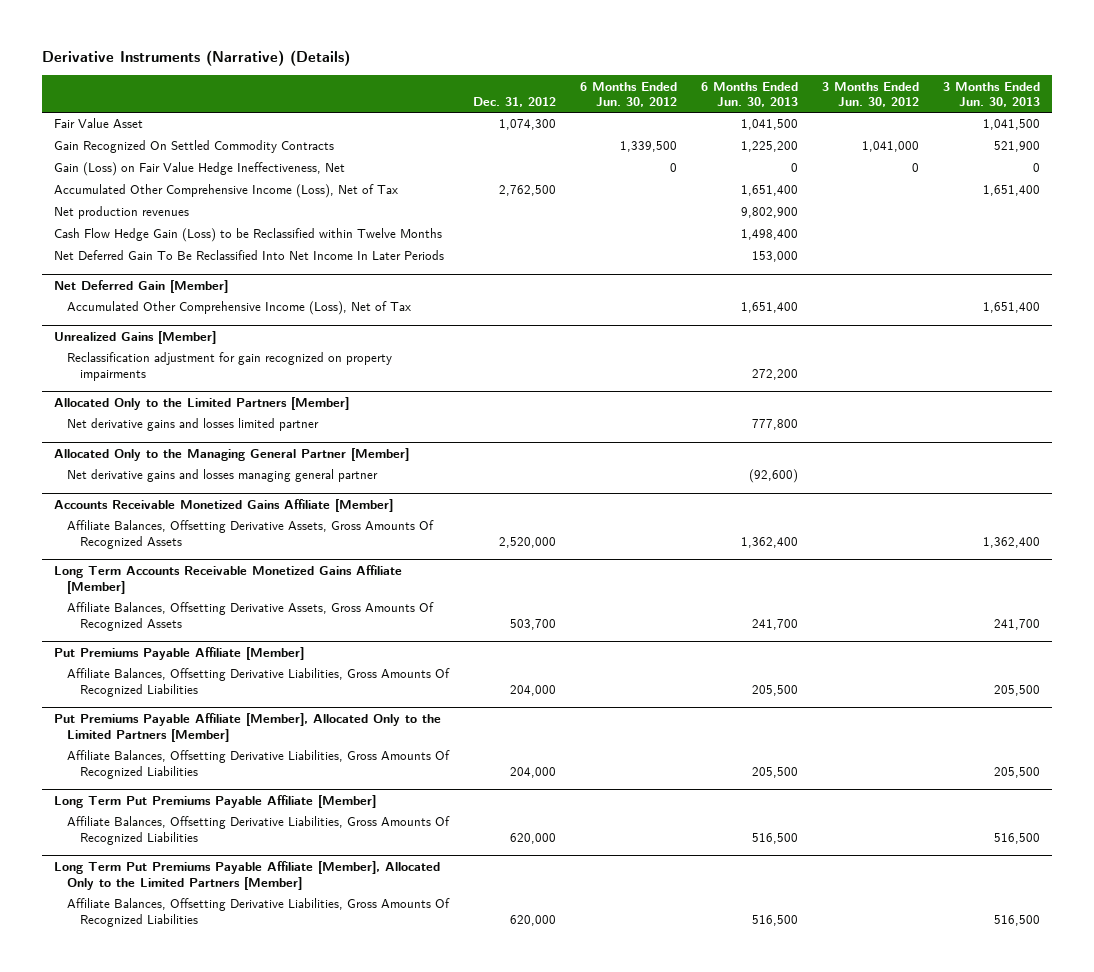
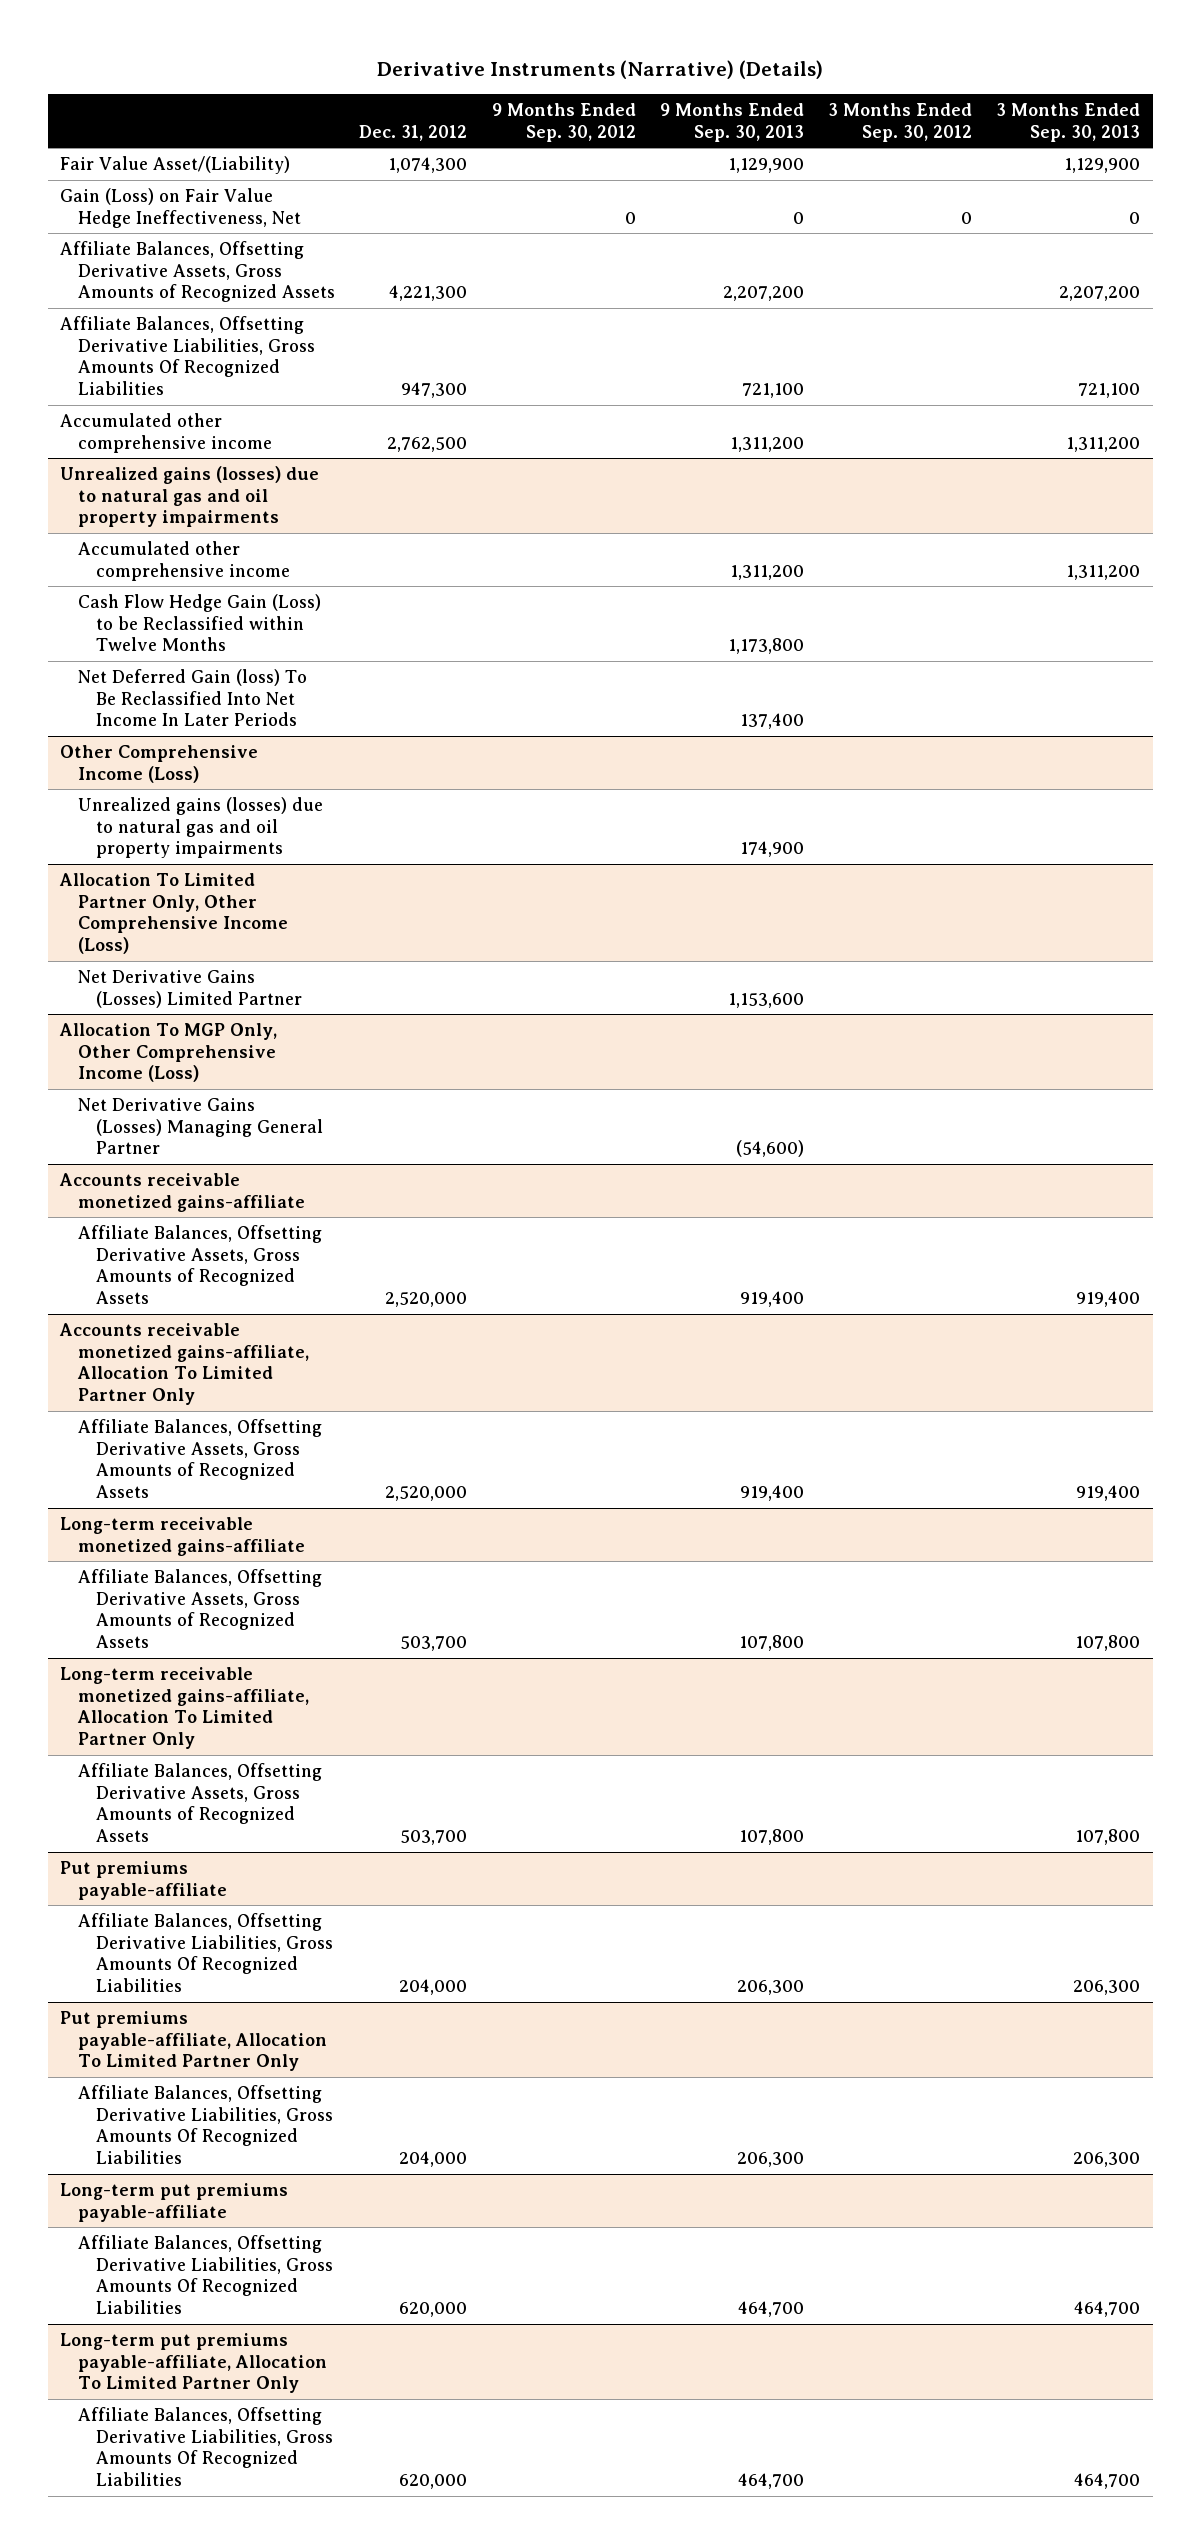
- | Dec. 31, 2012 | 6 Months Ended Jun. 30, 2012 | 6 Months Ended Jun. 30, 2013 | 3 Months Ended Jun. 30, 2012 | 3 Months Ended Jun. 30, 2013
+ | Dec. 31, 2012 | 9 Months Ended Sep. 30, 2012 | 9 Months Ended Sep. 30, 2013 | 3 Months Ended Sep. 30, 2012 | 3 Months Ended Sep. 30, 2013
- Fair Value Asset | 1,074,300 | | 1,041,500 | | 1,041,500
- Gain Recognized On Settled Commodity Contracts | | 1,339,500 | 1,225,200 | 1,041,000 | 521,900
+ Fair Value Asset/(Liability) | 1,074,300 | | 1,129,900 | | 1,129,900
- Accumulated Other Comprehensive Income (Loss), Net of Tax | 2,762,500 | | 1,651,400 | | 1,651,400
- Net production revenues | | | 9,802,900 | |
- Cash Flow Hedge Gain (Loss) to be Reclassified within Twelve Months | | | 1,498,400 | |
- Net Deferred Gain To Be Reclassified Into Net Income In Later Periods | | | 153,000 | |
- Net Deferred Gain [Member]
- Accumulated Other Comprehensive Income (Loss), Net of Tax | | | 1,651,400 | | 1,651,400
- Unrealized Gains [Member]
- Reclassification adjustment for gain recognized on property impairments | | | 272,200 | |
- Allocated Only to the Limited Partners [Member]
- Net derivative gains and losses limited partner | | | 777,800 | |
- Allocated Only to the Managing General Partner [Member]
- Net derivative gains and losses managing general partner | | | (92,600) | |
- Accounts Receivable Monetized Gains Affiliate [Member]
- Affiliate Balances, Offsetting Derivative Assets, Gross Amounts Of Recognized Assets | 2,520,000 | | 1,362,400 | | 1,362,400
- Long Term Accounts Receivable Monetized Gains Affiliate [Member]
- Affiliate Balances, Offsetting Derivative Assets, Gross Amounts Of Recognized Assets | 503,700 | | 241,700 | | 241,700
- Put Premiums Payable Affiliate [Member]
+ Affiliate Balances, Offsetting Derivative Assets, Gross Amounts of Recognized Assets | 4,221,300 | | 2,207,200 | | 2,207,200
+ Affiliate Balances, Offsetting Derivative Liabilities, Gross Amounts Of Recognized Liabilities | 947,300 | | 721,100 | | 721,100
+ Accumulated other comprehensive income | 2,762,500 | | 1,311,200 | | 1,311,200
+ Unrealized gains (losses) due to natural gas and oil property impairments
+ Accumulated other comprehensive income | | | 1,311,200 | | 1,311,200
+ Cash Flow Hedge Gain (Loss) to be Reclassified within Twelve Months | | | 1,173,800 | |
+ Net Deferred Gain (loss) To Be Reclassified Into Net Income In Later Periods | | | 137,400 | |
+ Other Comprehensive Income (Loss)
+ Unrealized gains (losses) due to natural gas and oil property impairments | | | 174,900 | |
+ Allocation To Limited Partner Only, Other Comprehensive Income (Loss)
+ Net Derivative Gains (Losses) Limited Partner | | | 1,153,600 | |
+ Allocation To MGP Only, Other Comprehensive Income (Loss)
+ Net Derivative Gains (Losses) Managing General Partner | | | (54,600) | |
+ Accounts receivable monetized gains-affiliate
+ Affiliate Balances, Offsetting Derivative Assets, Gross Amounts of Recognized Assets | 2,520,000 | | 919,400 | | 919,400
+ Accounts receivable monetized gains-affiliate, Allocation To Limited Partner Only
+ Affiliate Balances, Offsetting Derivative Assets, Gross Amounts of Recognized Assets | 2,520,000 | | 919,400 | | 919,400
+ Long-term receivable monetized gains-affiliate
+ Affiliate Balances, Offsetting Derivative Assets, Gross Amounts of Recognized Assets | 503,700 | | 107,800 | | 107,800
+ Long-term receivable monetized gains-affiliate, Allocation To Limited Partner Only
+ Affiliate Balances, Offsetting Derivative Assets, Gross Amounts of Recognized Assets | 503,700 | | 107,800 | | 107,800
+ Put premiums payable-affiliate
- Put Premiums Payable Affiliate [Member], Allocated Only to the Limited Partners [Member]
+ Put premiums payable-affiliate, Allocation To Limited Partner Only
- Long Term Put Premiums Payable Affiliate [Member]
+ Long-term put premiums payable-affiliate
- Long Term Put Premiums Payable Affiliate [Member], Allocated Only to the Limited Partners [Member]
+ Long-term put premiums payable-affiliate, Allocation To Limited Partner Only

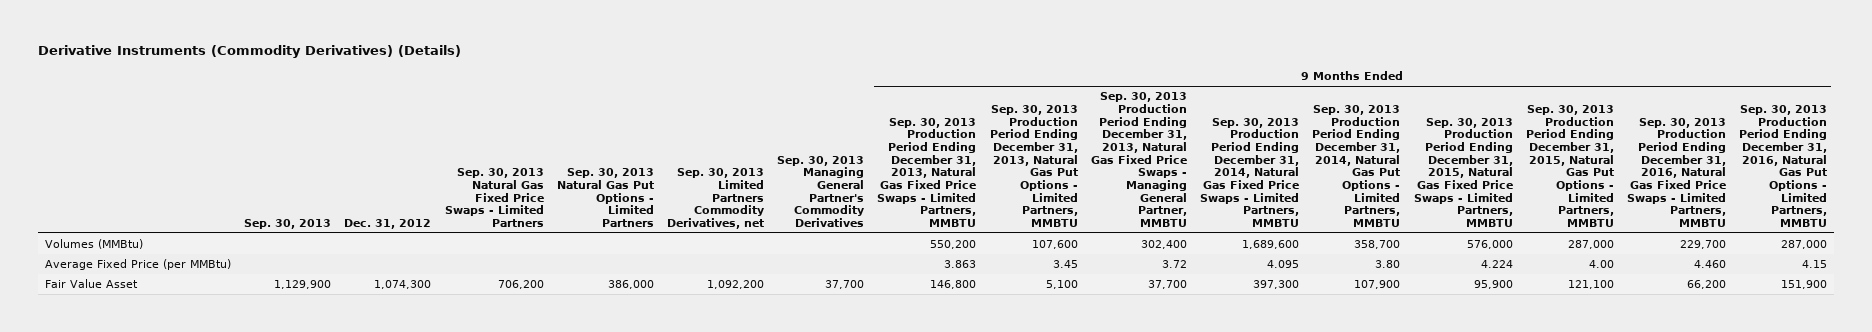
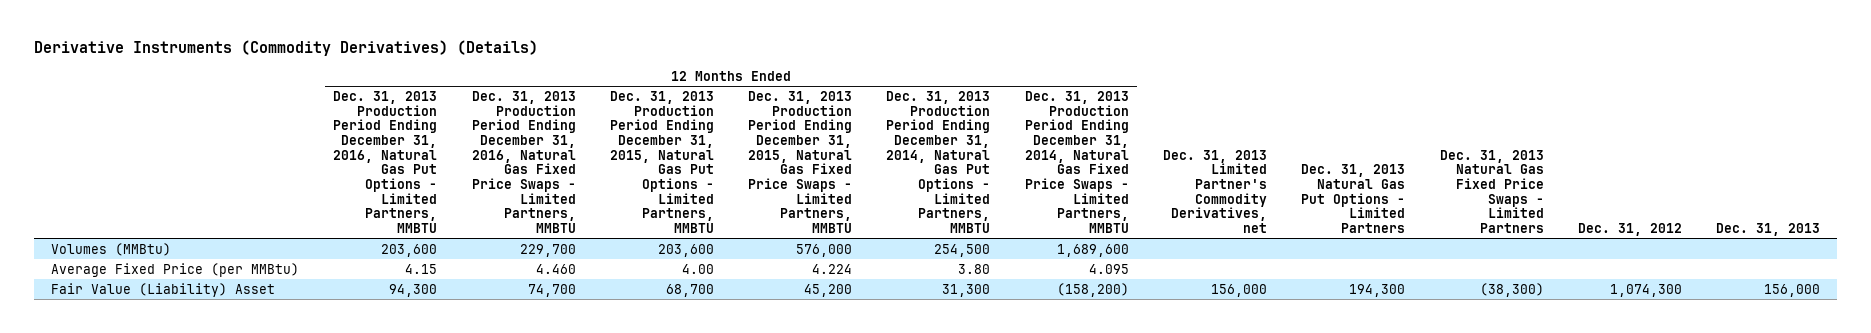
- | Sep. 30, 2013 | Dec. 31, 2012 | Sep. 30, 2013 Natural Gas Fixed Price Swaps - Limited Partners | Sep. 30, 2013 Natural Gas Put Options - Limited Partners | Sep. 30, 2013 Limited Partners Commodity Derivatives, net | Sep. 30, 2013 Managing General Partner's Commodity Derivatives | 9 Months Ended Sep. 30, 2013 Production Period Ending December 31, 2013, Natural Gas Fixed Price Swaps - Limited Partners, MMBTU | 9 Months Ended Sep. 30, 2013 Production Period Ending December 31, 2013, Natural Gas Put Options - Limited Partners, MMBTU | 9 Months Ended Sep. 30, 2013 Production Period Ending December 31, 2013, Natural Gas Fixed Price Swaps - Managing General Partner, MMBTU | 9 Months Ended Sep. 30, 2013 Production Period Ending December 31, 2014, Natural Gas Fixed Price Swaps - Limited Partners, MMBTU | 9 Months Ended Sep. 30, 2013 Production Period Ending December 31, 2014, Natural Gas Put Options - Limited Partners, MMBTU | 9 Months Ended Sep. 30, 2013 Production Period Ending December 31, 2015, Natural Gas Fixed Price Swaps - Limited Partners, MMBTU | 9 Months Ended Sep. 30, 2013 Production Period Ending December 31, 2015, Natural Gas Put Options - Limited Partners, MMBTU | 9 Months Ended Sep. 30, 2013 Production Period Ending December 31, 2016, Natural Gas Fixed Price Swaps - Limited Partners, MMBTU | 9 Months Ended Sep. 30, 2013 Production Period Ending December 31, 2016, Natural Gas Put Options - Limited Partners, MMBTU
+ | 12 Months Ended Dec. 31, 2013 Production Period Ending December 31, 2016, Natural Gas Put Options - Limited Partners, MMBTU | 12 Months Ended Dec. 31, 2013 Production Period Ending December 31, 2016, Natural Gas Fixed Price Swaps - Limited Partners, MMBTU | 12 Months Ended Dec. 31, 2013 Production Period Ending December 31, 2015, Natural Gas Put Options - Limited Partners, MMBTU | 12 Months Ended Dec. 31, 2013 Production Period Ending December 31, 2015, Natural Gas Fixed Price Swaps - Limited Partners, MMBTU | 12 Months Ended Dec. 31, 2013 Production Period Ending December 31, 2014, Natural Gas Put Options - Limited Partners, MMBTU | 12 Months Ended Dec. 31, 2013 Production Period Ending December 31, 2014, Natural Gas Fixed Price Swaps - Limited Partners, MMBTU | Dec. 31, 2013 Limited Partner's Commodity Derivatives, net | Dec. 31, 2013 Natural Gas Put Options - Limited Partners | Dec. 31, 2013 Natural Gas Fixed Price Swaps - Limited Partners | Dec. 31, 2012 | Dec. 31, 2013
- Fair Value Asset | 1,129,900 | 1,074,300 | 706,200 | 386,000 | 1,092,200 | 37,700 | 146,800 | 5,100 | 37,700 | 397,300 | 107,900 | 95,900 | 121,100 | 66,200 | 151,900
+ Fair Value (Liability) Asset | 94,300 | 74,700 | 68,700 | 45,200 | 31,300 | (158,200) | 156,000 | 194,300 | (38,300) | 1,074,300 | 156,000

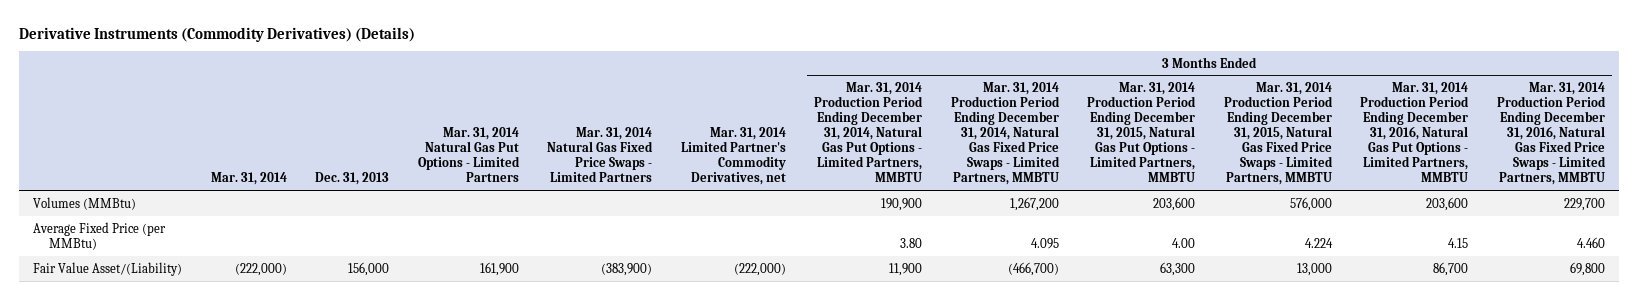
- | 12 Months Ended Dec. 31, 2013 Production Period Ending December 31, 2016, Natural Gas Put Options - Limited Partners, MMBTU | 12 Months Ended Dec. 31, 2013 Production Period Ending December 31, 2016, Natural Gas Fixed Price Swaps - Limited Partners, MMBTU | 12 Months Ended Dec. 31, 2013 Production Period Ending December 31, 2015, Natural Gas Put Options - Limited Partners, MMBTU | 12 Months Ended Dec. 31, 2013 Production Period Ending December 31, 2015, Natural Gas Fixed Price Swaps - Limited Partners, MMBTU | 12 Months Ended Dec. 31, 2013 Production Period Ending December 31, 2014, Natural Gas Put Options - Limited Partners, MMBTU | 12 Months Ended Dec. 31, 2013 Production Period Ending December 31, 2014, Natural Gas Fixed Price Swaps - Limited Partners, MMBTU | Dec. 31, 2013 Limited Partner's Commodity Derivatives, net | Dec. 31, 2013 Natural Gas Put Options - Limited Partners | Dec. 31, 2013 Natural Gas Fixed Price Swaps - Limited Partners | Dec. 31, 2012 | Dec. 31, 2013
+ | Mar. 31, 2014 | Dec. 31, 2013 | Mar. 31, 2014 Natural Gas Put Options - Limited Partners | Mar. 31, 2014 Natural Gas Fixed Price Swaps - Limited Partners | Mar. 31, 2014 Limited Partner's Commodity Derivatives, net | 3 Months Ended Mar. 31, 2014 Production Period Ending December 31, 2014, Natural Gas Put Options - Limited Partners, MMBTU | 3 Months Ended Mar. 31, 2014 Production Period Ending December 31, 2014, Natural Gas Fixed Price Swaps - Limited Partners, MMBTU | 3 Months Ended Mar. 31, 2014 Production Period Ending December 31, 2015, Natural Gas Put Options - Limited Partners, MMBTU | 3 Months Ended Mar. 31, 2014 Production Period Ending December 31, 2015, Natural Gas Fixed Price Swaps - Limited Partners, MMBTU | 3 Months Ended Mar. 31, 2014 Production Period Ending December 31, 2016, Natural Gas Put Options - Limited Partners, MMBTU | 3 Months Ended Mar. 31, 2014 Production Period Ending December 31, 2016, Natural Gas Fixed Price Swaps - Limited Partners, MMBTU
- Fair Value (Liability) Asset | 94,300 | 74,700 | 68,700 | 45,200 | 31,300 | (158,200) | 156,000 | 194,300 | (38,300) | 1,074,300 | 156,000
+ Fair Value Asset/(Liability) | (222,000) | 156,000 | 161,900 | (383,900) | (222,000) | 11,900 | (466,700) | 63,300 | 13,000 | 86,700 | 69,800

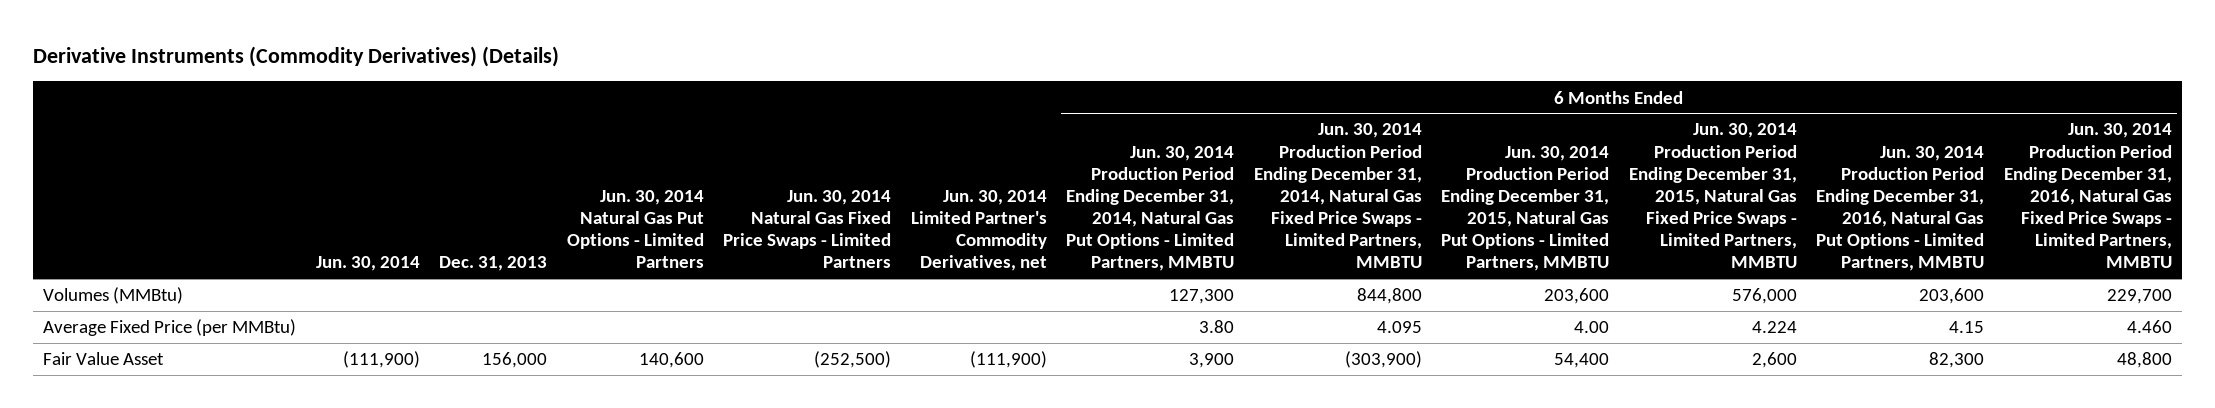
- | Mar. 31, 2014 | Dec. 31, 2013 | Mar. 31, 2014 Natural Gas Put Options - Limited Partners | Mar. 31, 2014 Natural Gas Fixed Price Swaps - Limited Partners | Mar. 31, 2014 Limited Partner's Commodity Derivatives, net | 3 Months Ended Mar. 31, 2014 Production Period Ending December 31, 2014, Natural Gas Put Options - Limited Partners, MMBTU | 3 Months Ended Mar. 31, 2014 Production Period Ending December 31, 2014, Natural Gas Fixed Price Swaps - Limited Partners, MMBTU | 3 Months Ended Mar. 31, 2014 Production Period Ending December 31, 2015, Natural Gas Put Options - Limited Partners, MMBTU | 3 Months Ended Mar. 31, 2014 Production Period Ending December 31, 2015, Natural Gas Fixed Price Swaps - Limited Partners, MMBTU | 3 Months Ended Mar. 31, 2014 Production Period Ending December 31, 2016, Natural Gas Put Options - Limited Partners, MMBTU | 3 Months Ended Mar. 31, 2014 Production Period Ending December 31, 2016, Natural Gas Fixed Price Swaps - Limited Partners, MMBTU
+ | Jun. 30, 2014 | Dec. 31, 2013 | Jun. 30, 2014 Natural Gas Put Options - Limited Partners | Jun. 30, 2014 Natural Gas Fixed Price Swaps - Limited Partners | Jun. 30, 2014 Limited Partner's Commodity Derivatives, net | 6 Months Ended Jun. 30, 2014 Production Period Ending December 31, 2014, Natural Gas Put Options - Limited Partners, MMBTU | 6 Months Ended Jun. 30, 2014 Production Period Ending December 31, 2014, Natural Gas Fixed Price Swaps - Limited Partners, MMBTU | 6 Months Ended Jun. 30, 2014 Production Period Ending December 31, 2015, Natural Gas Put Options - Limited Partners, MMBTU | 6 Months Ended Jun. 30, 2014 Production Period Ending December 31, 2015, Natural Gas Fixed Price Swaps - Limited Partners, MMBTU | 6 Months Ended Jun. 30, 2014 Production Period Ending December 31, 2016, Natural Gas Put Options - Limited Partners, MMBTU | 6 Months Ended Jun. 30, 2014 Production Period Ending December 31, 2016, Natural Gas Fixed Price Swaps - Limited Partners, MMBTU
- Fair Value Asset/(Liability) | (222,000) | 156,000 | 161,900 | (383,900) | (222,000) | 11,900 | (466,700) | 63,300 | 13,000 | 86,700 | 69,800
+ Fair Value Asset | (111,900) | 156,000 | 140,600 | (252,500) | (111,900) | 3,900 | (303,900) | 54,400 | 2,600 | 82,300 | 48,800

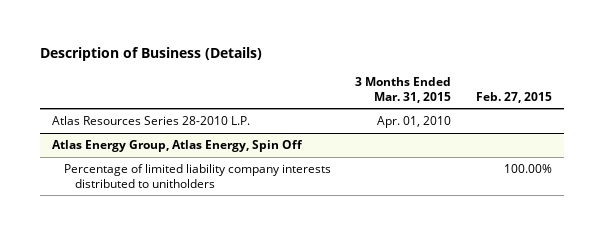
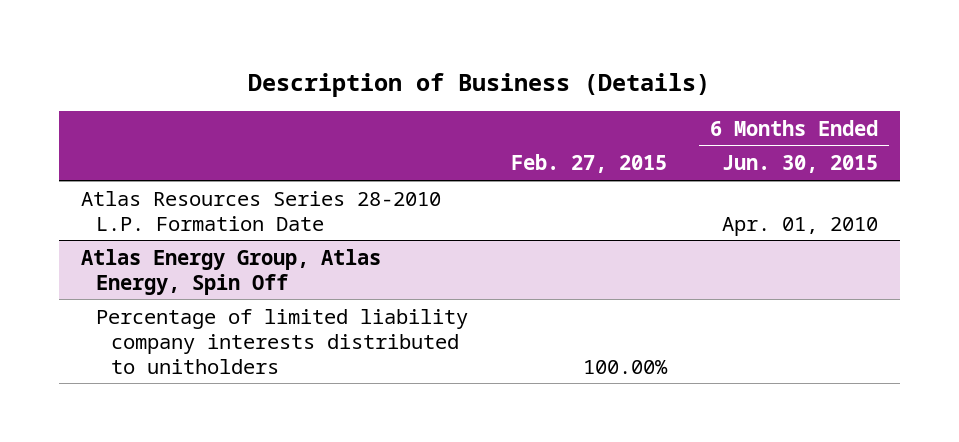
- | 3 Months Ended Mar. 31, 2015 | Feb. 27, 2015
+ | Feb. 27, 2015 | 6 Months Ended Jun. 30, 2015
- Atlas Resources Series 28-2010 L.P. | Apr. 01, 2010 |
+ Atlas Resources Series 28-2010 L.P. Formation Date | | Apr. 01, 2010

